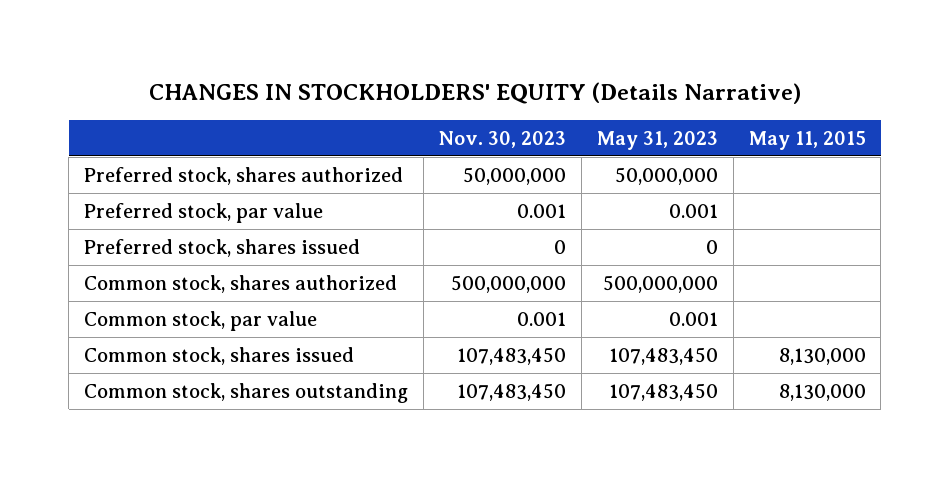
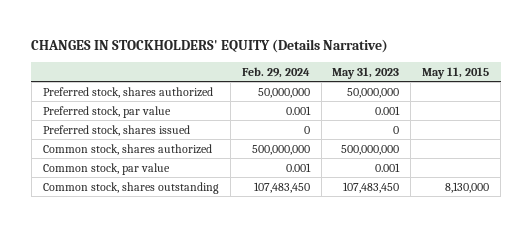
- | Nov. 30, 2023 | May 31, 2023 | May 11, 2015
+ | Feb. 29, 2024 | May 31, 2023 | May 11, 2015
- Common stock, shares issued | 107,483,450 | 107,483,450 | 8,130,000

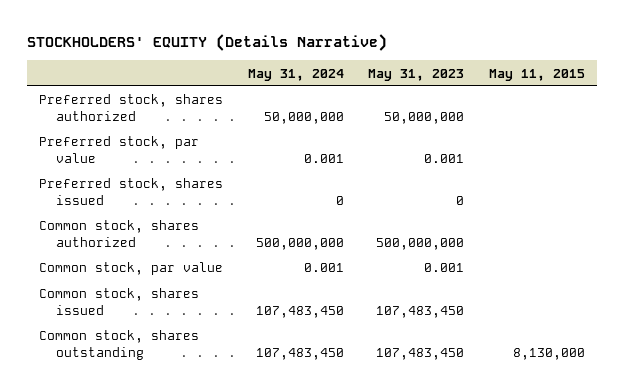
- CHANGES IN STOCKHOLDERS' EQUITY (Details Narrative)
+ STOCKHOLDERS' EQUITY (Details Narrative)
- | Feb. 29, 2024 | May 31, 2023 | May 11, 2015
+ | May 31, 2024 | May 31, 2023 | May 11, 2015
+ Common stock, shares issued | 107,483,450 | 107,483,450 |

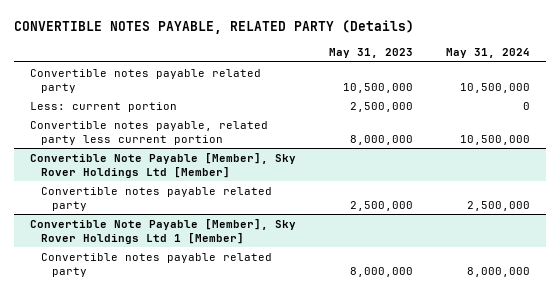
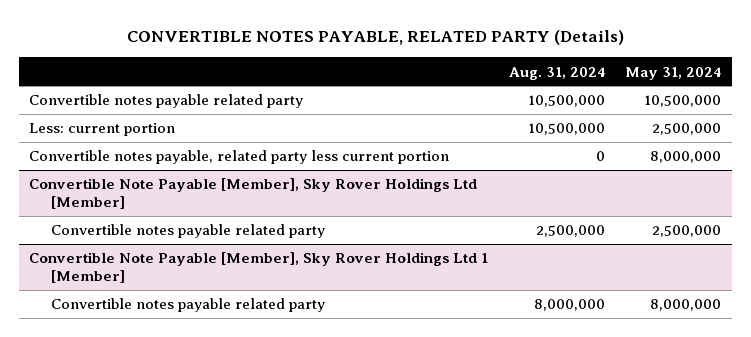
- | May 31, 2023 | May 31, 2024
+ | Aug. 31, 2024 | May 31, 2024
- Less: current portion | 2,500,000 | 0
- Convertible notes payable, related party less current portion | 8,000,000 | 10,500,000
+ Less: current portion | 10,500,000 | 2,500,000
+ Convertible notes payable, related party less current portion | 0 | 8,000,000

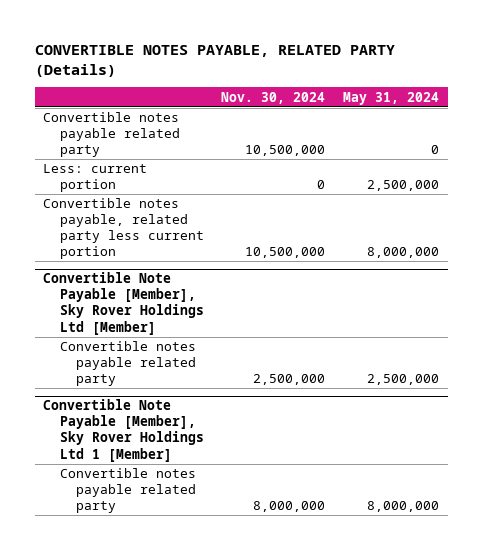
- | Aug. 31, 2024 | May 31, 2024
+ | Nov. 30, 2024 | May 31, 2024
- Convertible notes payable related party | 10,500,000 | 10,500,000
+ Convertible notes payable related party | 10,500,000 | 0

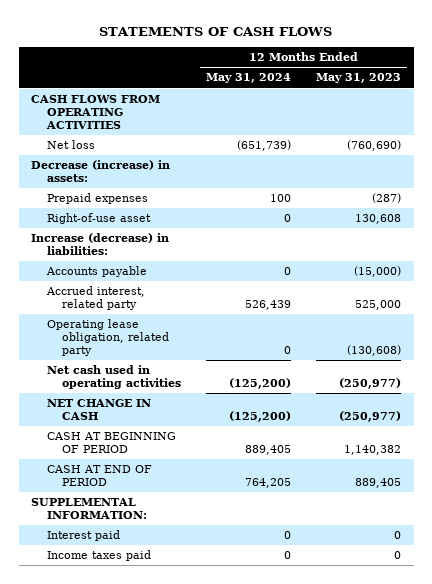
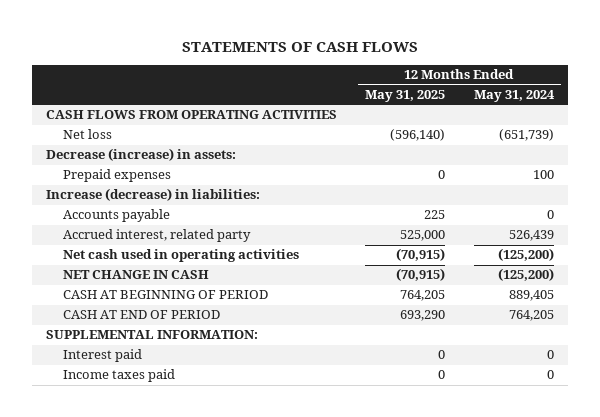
- | 12 Months Ended May 31, 2024 | 12 Months Ended May 31, 2023
+ | 12 Months Ended May 31, 2025 | 12 Months Ended May 31, 2024
- Right-of-use asset | 0 | 130,608
- Operating lease obligation, related party | 0 | (130,608)

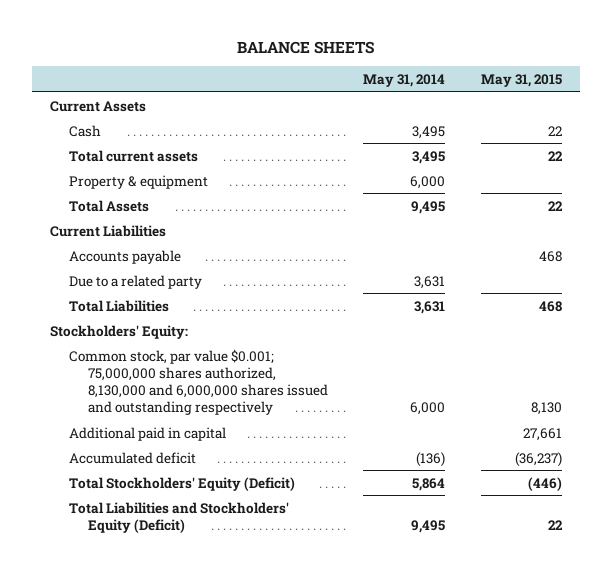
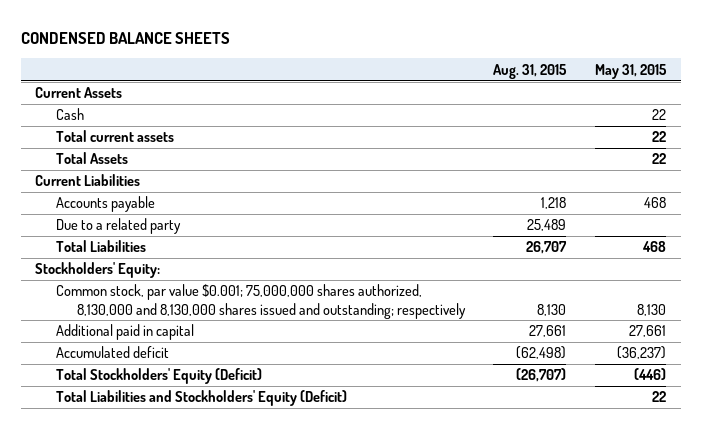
- BALANCE SHEETS
+ CONDENSED BALANCE SHEETS
- | May 31, 2014 | May 31, 2015
+ | Aug. 31, 2015 | May 31, 2015
- Property & equipment | 6,000 |
- Common stock, par value $0.001; 75,000,000 shares authorized, 8,130,000 and 6,000,000 shares issued and outstanding respectively | 6,000 | 8,130
+ Common stock, par value $0.001; 75,000,000 shares authorized, 8,130,000 and 8,130,000 shares issued and outstanding; respectively | 8,130 | 8,130

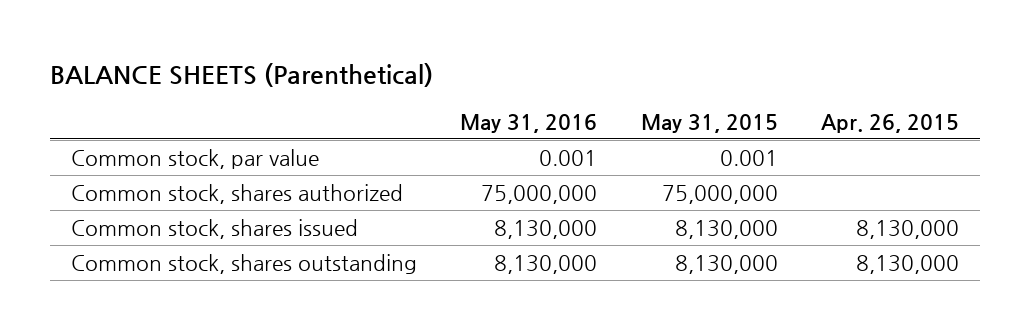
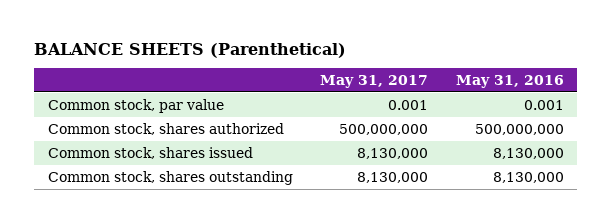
- | May 31, 2016 | May 31, 2015 | Apr. 26, 2015
+ | May 31, 2017 | May 31, 2016
- Common stock, shares authorized | 75,000,000 | 75,000,000 |
+ Common stock, shares authorized | 500,000,000 | 500,000,000

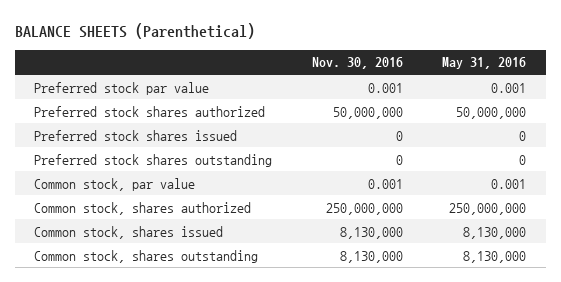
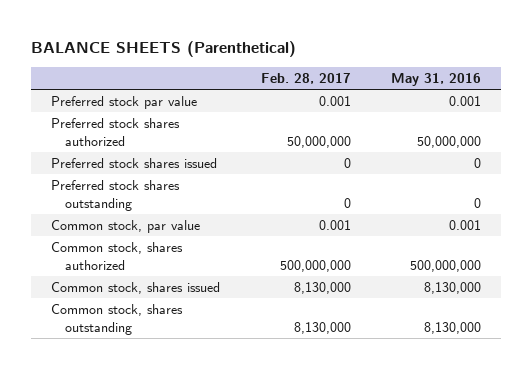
- | Nov. 30, 2016 | May 31, 2016
+ | Feb. 28, 2017 | May 31, 2016
- Common stock, shares authorized | 250,000,000 | 250,000,000
+ Common stock, shares authorized | 500,000,000 | 500,000,000

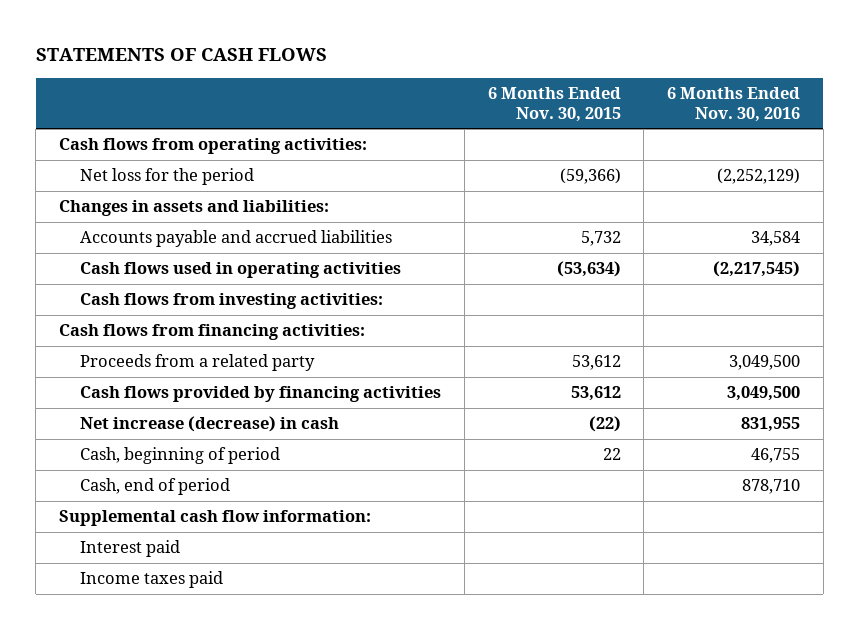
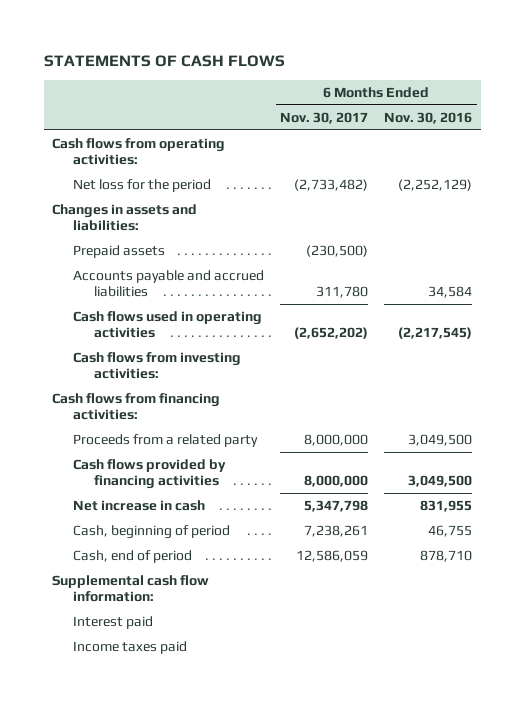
- | 6 Months Ended Nov. 30, 2015 | 6 Months Ended Nov. 30, 2016
+ | 6 Months Ended Nov. 30, 2017 | 6 Months Ended Nov. 30, 2016
+ Prepaid assets | (230,500) |
- Net increase (decrease) in cash | (22) | 831,955
+ Net increase in cash | 5,347,798 | 831,955

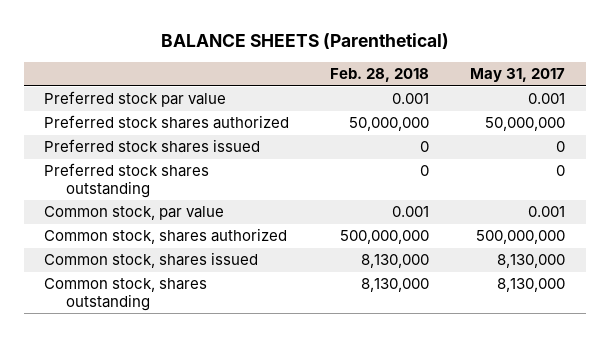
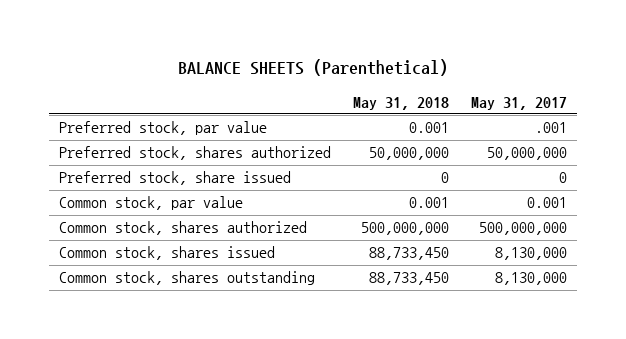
- | Feb. 28, 2018 | May 31, 2017
+ | May 31, 2018 | May 31, 2017
- Preferred stock par value | 0.001 | 0.001
- Preferred stock shares authorized | 50,000,000 | 50,000,000
- Preferred stock shares issued | 0 | 0
- Preferred stock shares outstanding | 0 | 0
+ Preferred stock, par value | 0.001 | .001
+ Preferred stock, shares authorized | 50,000,000 | 50,000,000
+ Preferred stock, share issued | 0 | 0

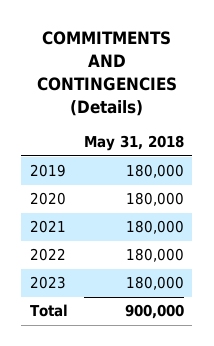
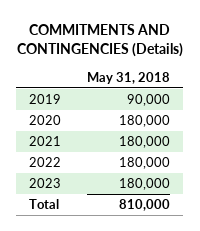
- 2019 | 180,000
+ 2019 | 90,000
- Total | 900,000
+ Total | 810,000

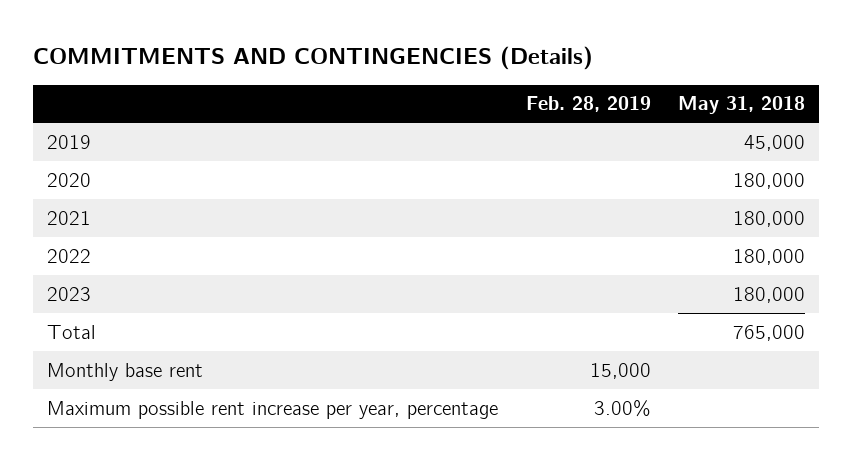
- | May 31, 2018
+ | Feb. 28, 2019 | May 31, 2018
- 2019 | 90,000
+ 2019 | | 45,000
- Total | 810,000
+ Total | | 765,000
+ Monthly base rent | 15,000 |
+ Maximum possible rent increase per year, percentage | 3.00% |

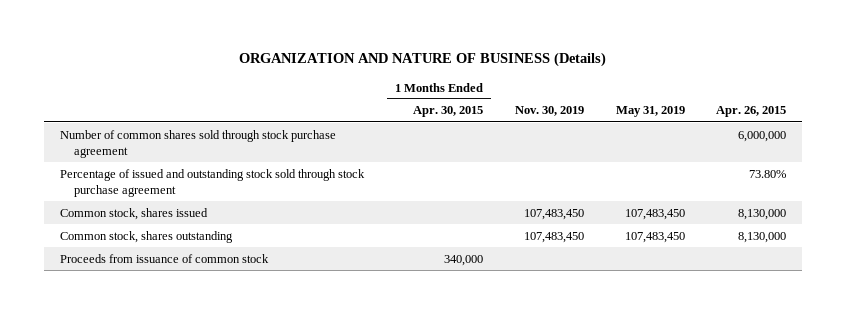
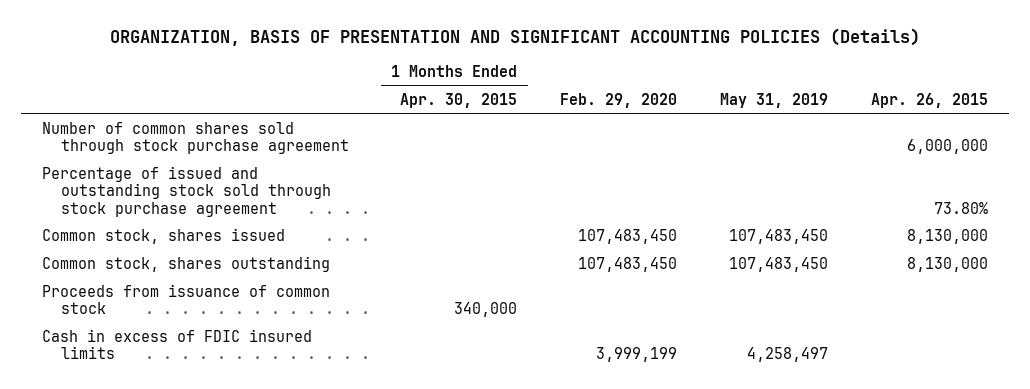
- ORGANIZATION AND NATURE OF BUSINESS (Details)
+ ORGANIZATION, BASIS OF PRESENTATION AND SIGNIFICANT ACCOUNTING POLICIES (Details)
- | 1 Months Ended Apr. 30, 2015 | Nov. 30, 2019 | May 31, 2019 | Apr. 26, 2015
+ | 1 Months Ended Apr. 30, 2015 | Feb. 29, 2020 | May 31, 2019 | Apr. 26, 2015
+ Cash in excess of FDIC insured limits | | 3,999,199 | 4,258,497 |

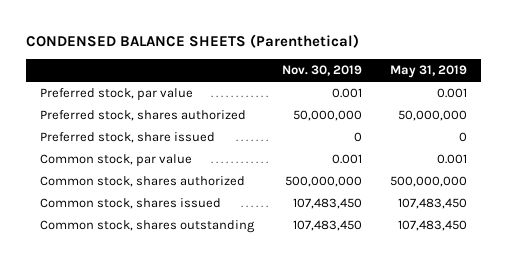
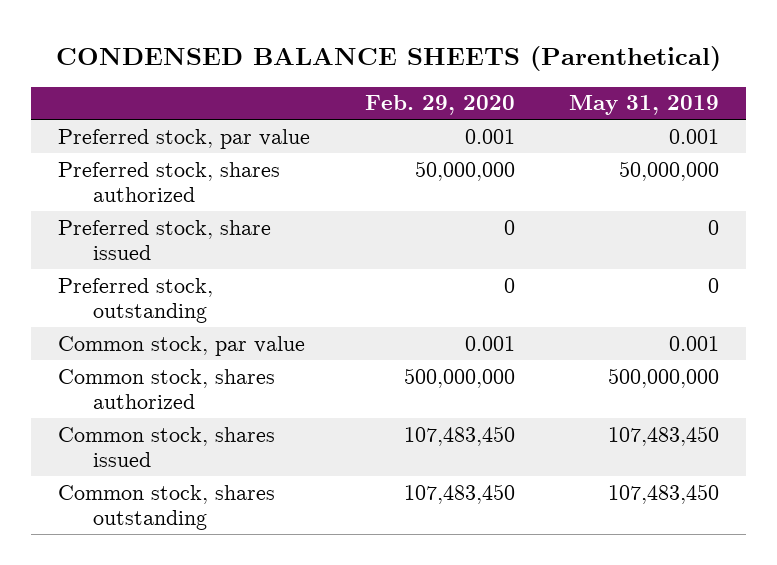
- | Nov. 30, 2019 | May 31, 2019
+ | Feb. 29, 2020 | May 31, 2019
+ Preferred stock, outstanding | 0 | 0

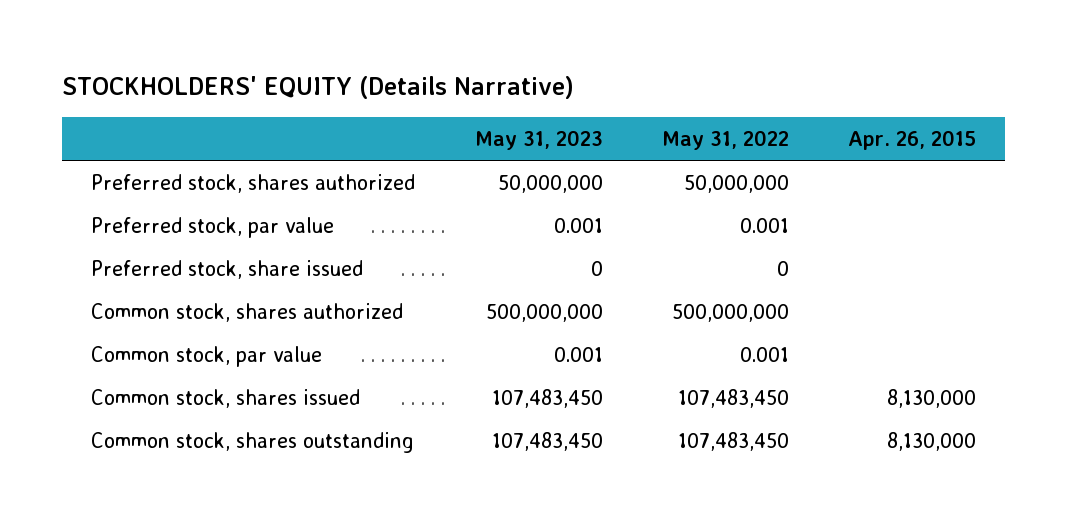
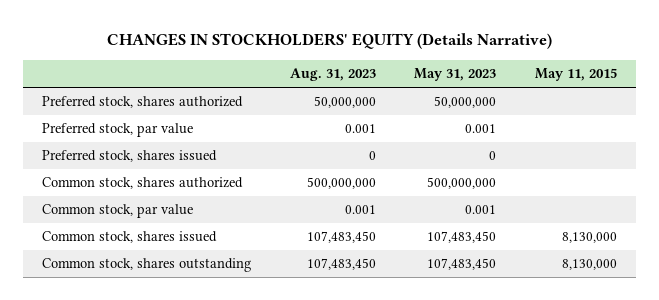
- STOCKHOLDERS' EQUITY (Details Narrative)
+ CHANGES IN STOCKHOLDERS' EQUITY (Details Narrative)
- | May 31, 2023 | May 31, 2022 | Apr. 26, 2015
+ | Aug. 31, 2023 | May 31, 2023 | May 11, 2015
- Preferred stock, share issued | 0 | 0 |
+ Preferred stock, shares issued | 0 | 0 |

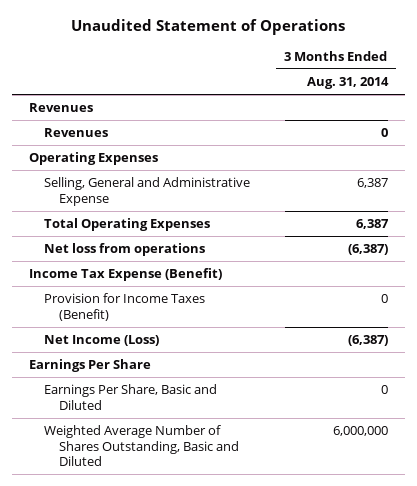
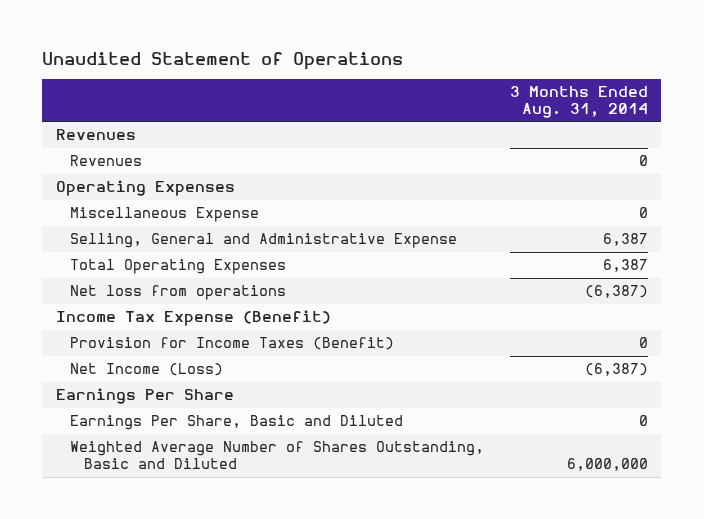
+ Miscellaneous Expense | 0

